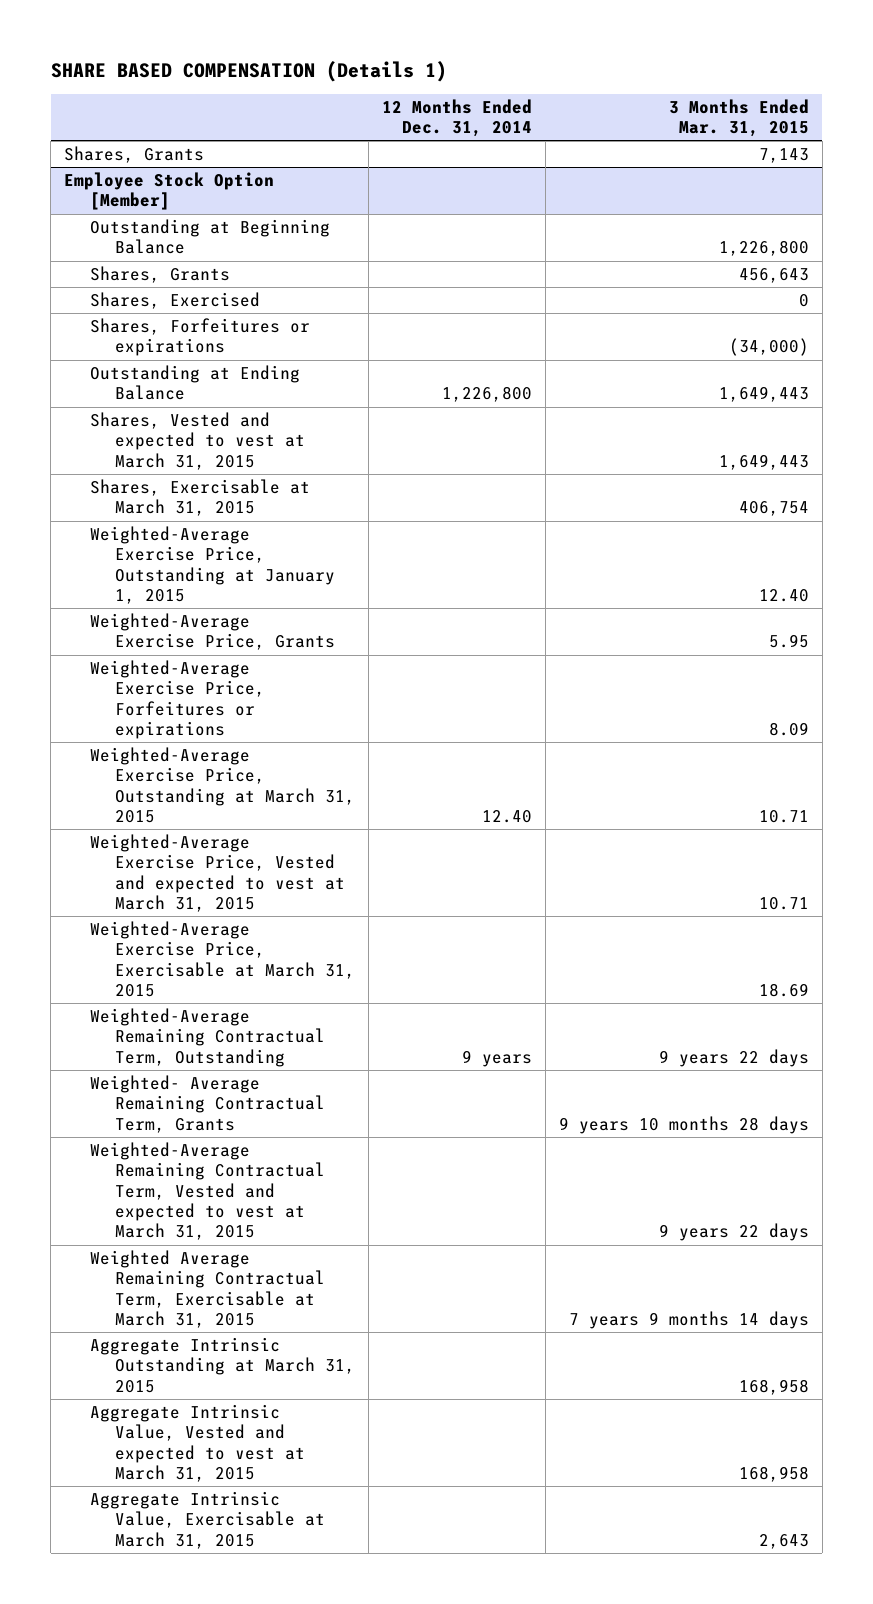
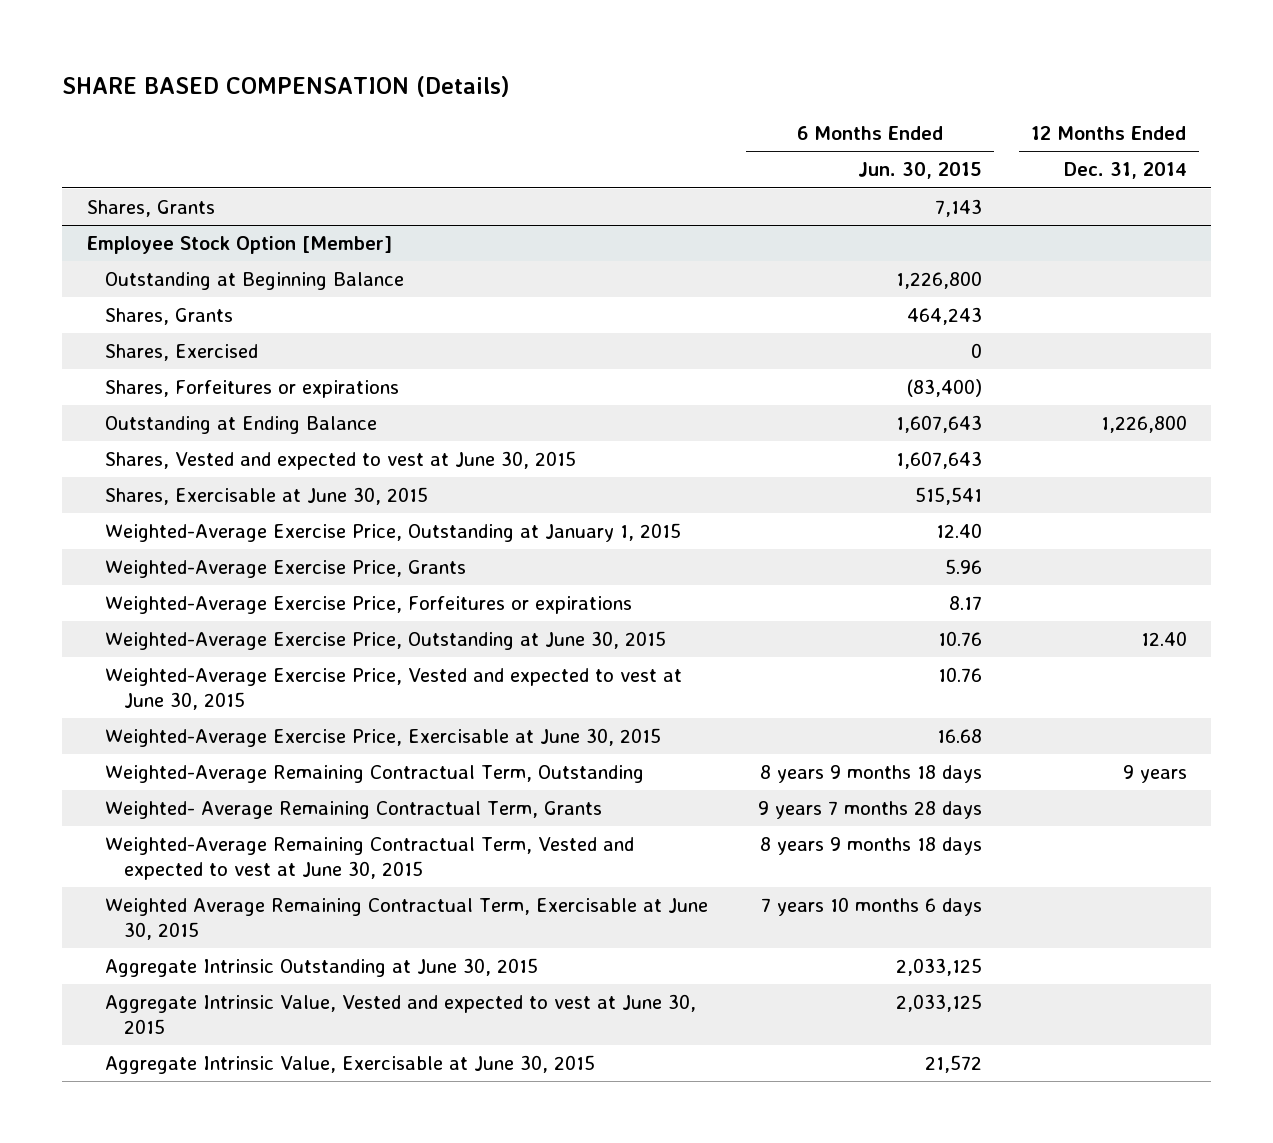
- SHARE BASED COMPENSATION (Details 1)
+ SHARE BASED COMPENSATION (Details)
- | 12 Months Ended Dec. 31, 2014 | 3 Months Ended Mar. 31, 2015
+ | 6 Months Ended Jun. 30, 2015 | 12 Months Ended Dec. 31, 2014
@ Employee Stock Option [Member]
- Shares, Vested and expected to vest at March 31, 2015 | | 1,649,443
- Shares, Exercisable at March 31, 2015 | | 406,754
+ Shares, Vested and expected to vest at June 30, 2015 | 1,607,643 |
+ Shares, Exercisable at June 30, 2015 | 515,541 |
- Weighted-Average Exercise Price, Outstanding at March 31, 2015 | 12.40 | 10.71
- Weighted-Average Exercise Price, Vested and expected to vest at March 31, 2015 | | 10.71
- Weighted-Average Exercise Price, Exercisable at March 31, 2015 | | 18.69
+ Weighted-Average Exercise Price, Outstanding at June 30, 2015 | 10.76 | 12.40
+ Weighted-Average Exercise Price, Vested and expected to vest at June 30, 2015 | 10.76 |
+ Weighted-Average Exercise Price, Exercisable at June 30, 2015 | 16.68 |
- Weighted-Average Remaining Contractual Term, Vested and expected to vest at March 31, 2015 | | 9 years 22 days
- Weighted Average Remaining Contractual Term, Exercisable at March 31, 2015 | | 7 years 9 months 14 days
- Aggregate Intrinsic Outstanding at March 31, 2015 | | 168,958
- Aggregate Intrinsic Value, Vested and expected to vest at March 31, 2015 | | 168,958
- Aggregate Intrinsic Value, Exercisable at March 31, 2015 | | 2,643
+ Weighted-Average Remaining Contractual Term, Vested and expected to vest at June 30, 2015 | 8 years 9 months 18 days |
+ Weighted Average Remaining Contractual Term, Exercisable at June 30, 2015 | 7 years 10 months 6 days |
+ Aggregate Intrinsic Outstanding at June 30, 2015 | 2,033,125 |
+ Aggregate Intrinsic Value, Vested and expected to vest at June 30, 2015 | 2,033,125 |
+ Aggregate Intrinsic Value, Exercisable at June 30, 2015 | 21,572 |

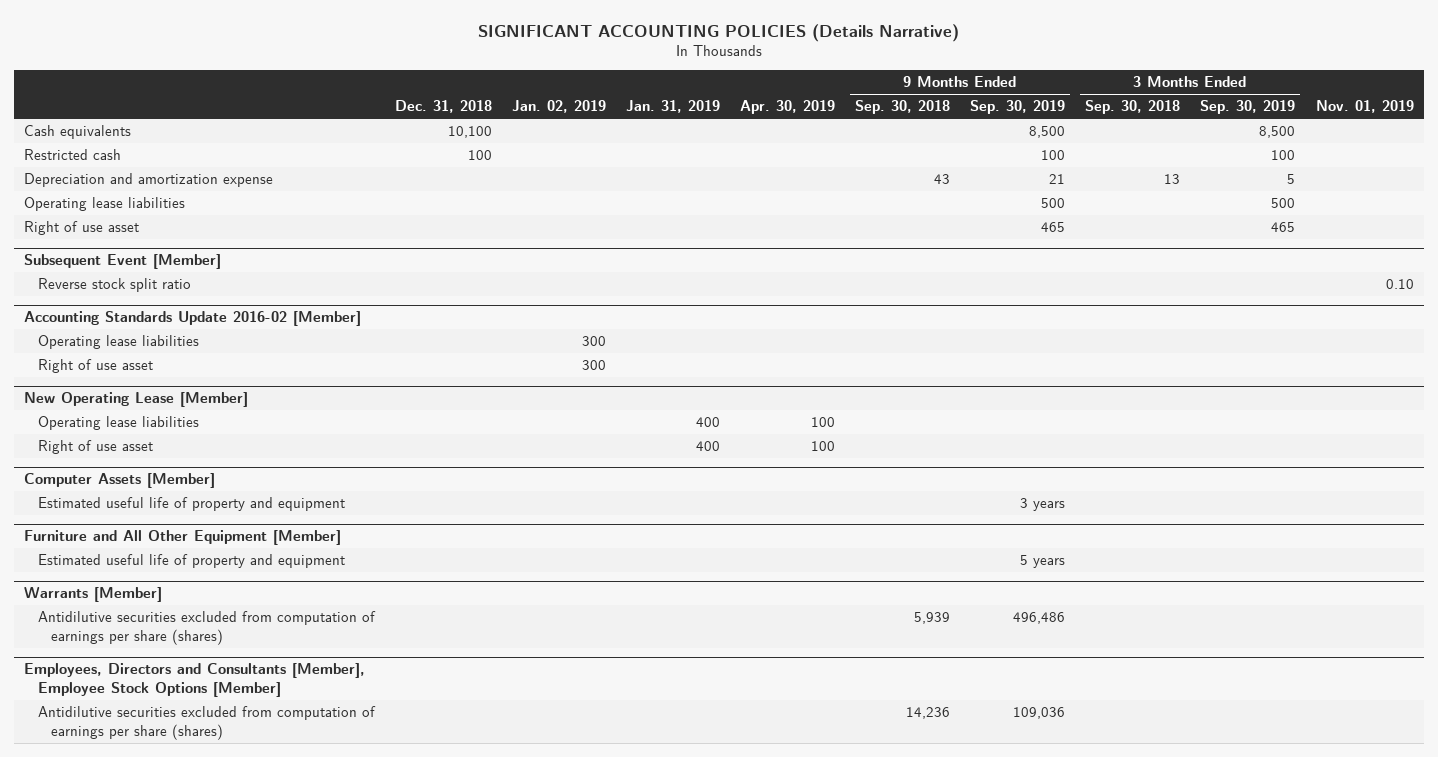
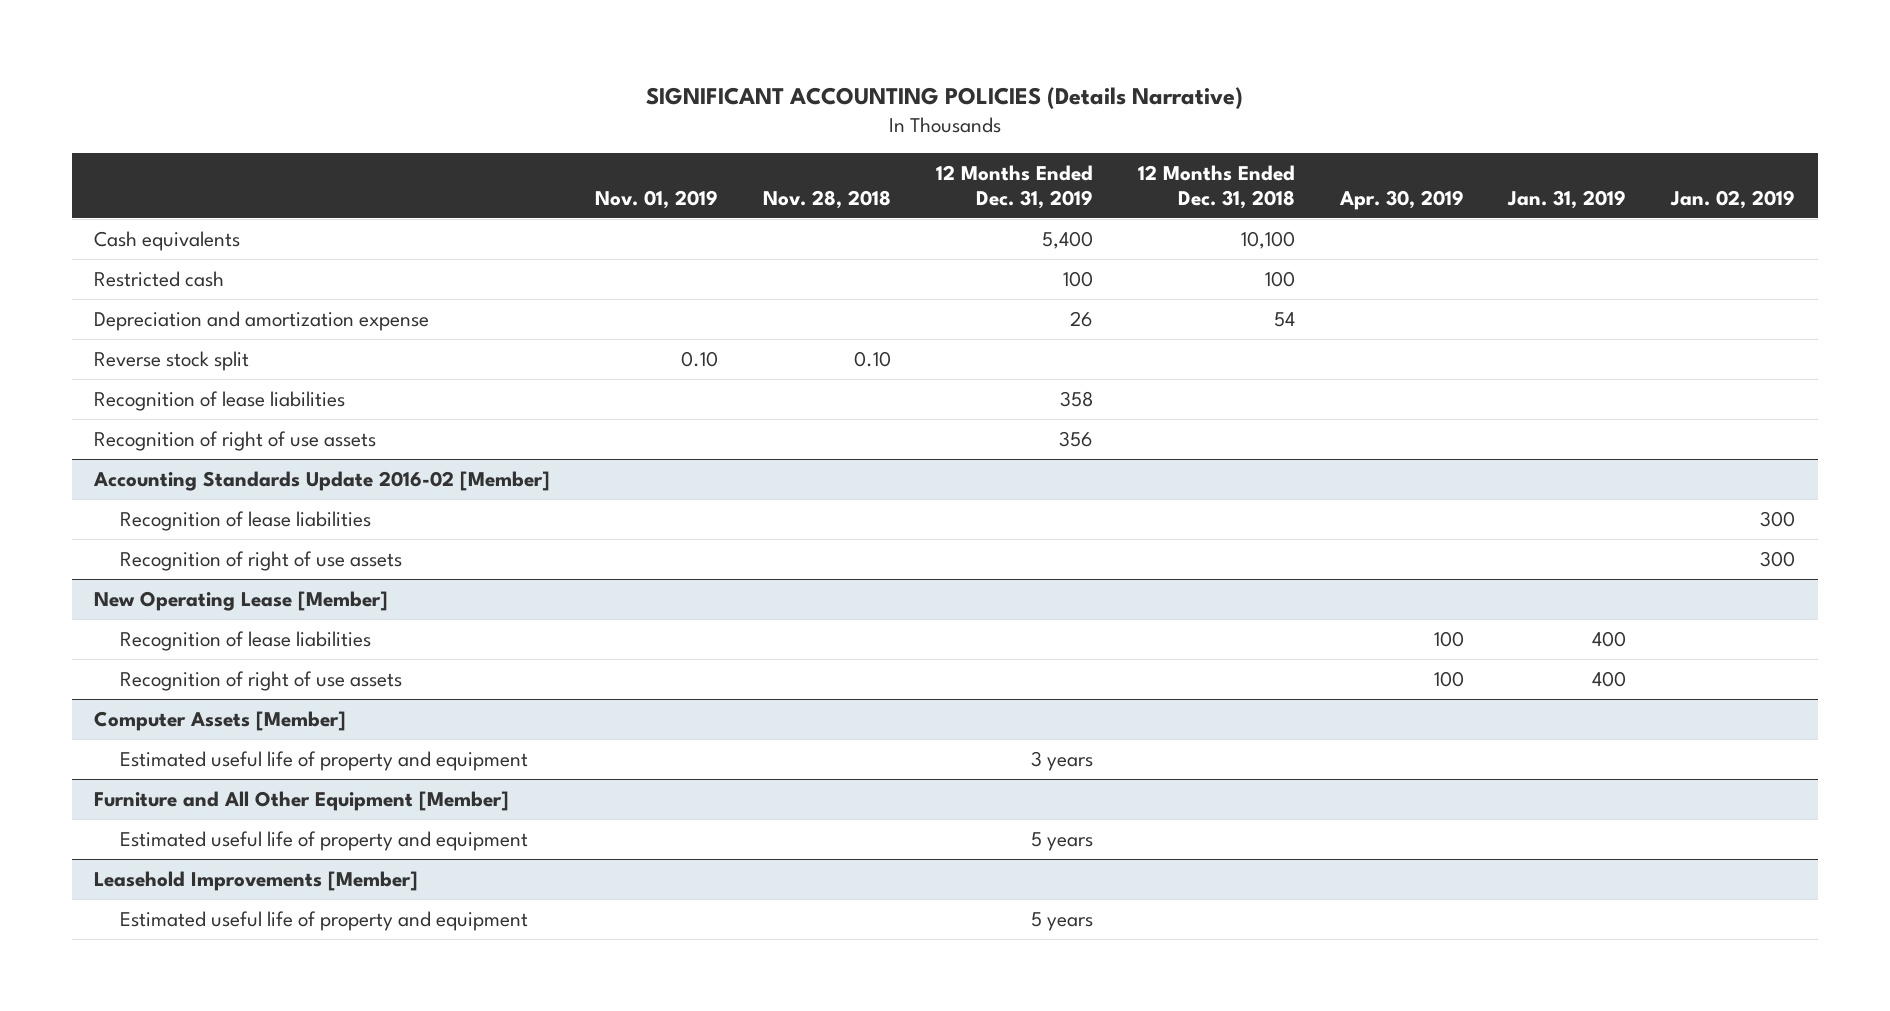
- | Dec. 31, 2018 | Jan. 02, 2019 | Jan. 31, 2019 | Apr. 30, 2019 | 9 Months Ended Sep. 30, 2018 | 9 Months Ended Sep. 30, 2019 | 3 Months Ended Sep. 30, 2018 | 3 Months Ended Sep. 30, 2019 | Nov. 01, 2019
+ | Nov. 01, 2019 | Nov. 28, 2018 | 12 Months Ended Dec. 31, 2019 | 12 Months Ended Dec. 31, 2018 | Apr. 30, 2019 | Jan. 31, 2019 | Jan. 02, 2019
- Operating lease liabilities | | | | | | 500 | | 500 |
- Right of use asset | | | | | | 465 | | 465 |
- Subsequent Event [Member]
- Reverse stock split ratio | | | | | | | | | 0.10
+ Reverse stock split | 0.10 | 0.10 | | | | |
+ Recognition of lease liabilities | | | 358 | | | |
+ Recognition of right of use assets | | | 356 | | | |
@ Accounting Standards Update 2016-02 [Member]
- Operating lease liabilities | | 300 | | | | | | |
- Right of use asset | | 300 | | | | | | |
+ Recognition of lease liabilities | | | | | | | 300
+ Recognition of right of use assets | | | | | | | 300
@ New Operating Lease [Member]
- Operating lease liabilities | | | 400 | 100 | | | | |
- Right of use asset | | | 400 | 100 | | | | |
+ Recognition of lease liabilities | | | | | 100 | 400 |
+ Recognition of right of use assets | | | | | 100 | 400 |
- Warrants [Member]
- Antidilutive securities excluded from computation of earnings per share (shares) | | | | | 5,939 | 496,486 | | |
- Employees, Directors and Consultants [Member], Employee Stock Options [Member]
- Antidilutive securities excluded from computation of earnings per share (shares) | | | | | 14,236 | 109,036 | | |
+ Leasehold Improvements [Member]
+ Estimated useful life of property and equipment | | | 5 years | | | |

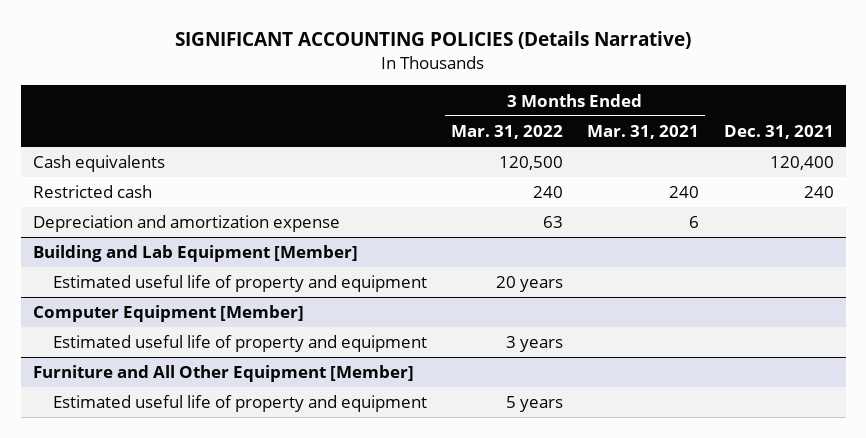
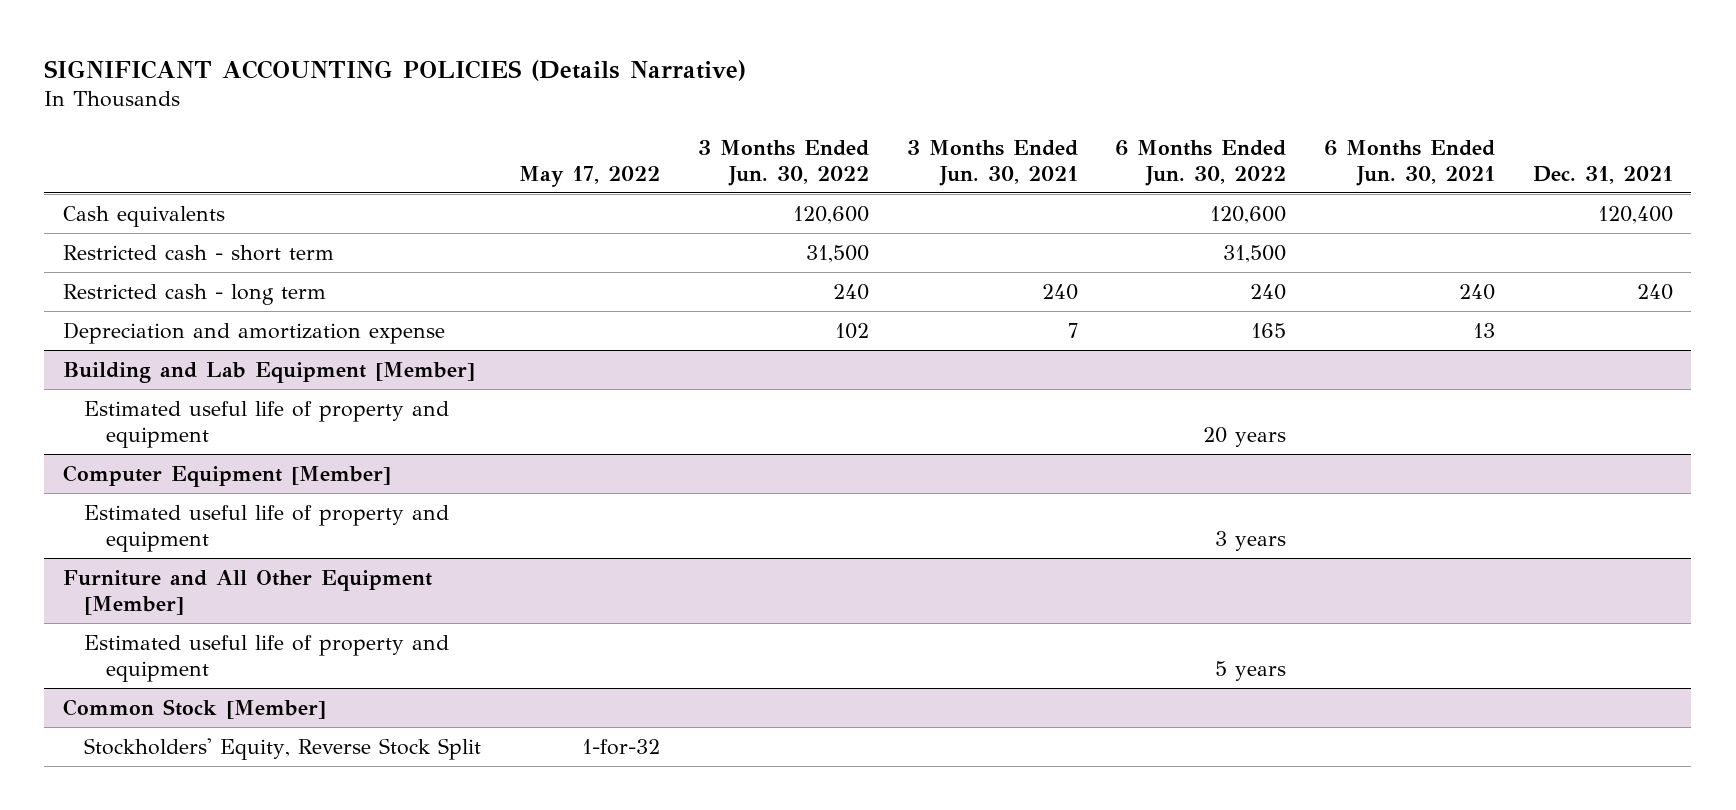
- | 3 Months Ended Mar. 31, 2022 | 3 Months Ended Mar. 31, 2021 | Dec. 31, 2021
+ | May 17, 2022 | 3 Months Ended Jun. 30, 2022 | 3 Months Ended Jun. 30, 2021 | 6 Months Ended Jun. 30, 2022 | 6 Months Ended Jun. 30, 2021 | Dec. 31, 2021
- Restricted cash | 240 | 240 | 240
+ Restricted cash - short term | | 31,500 | | 31,500 | |
+ Restricted cash - long term | | 240 | 240 | 240 | 240 | 240
+ Common Stock [Member]
+ Stockholders' Equity, Reverse Stock Split | 1-for-32 | | | | |

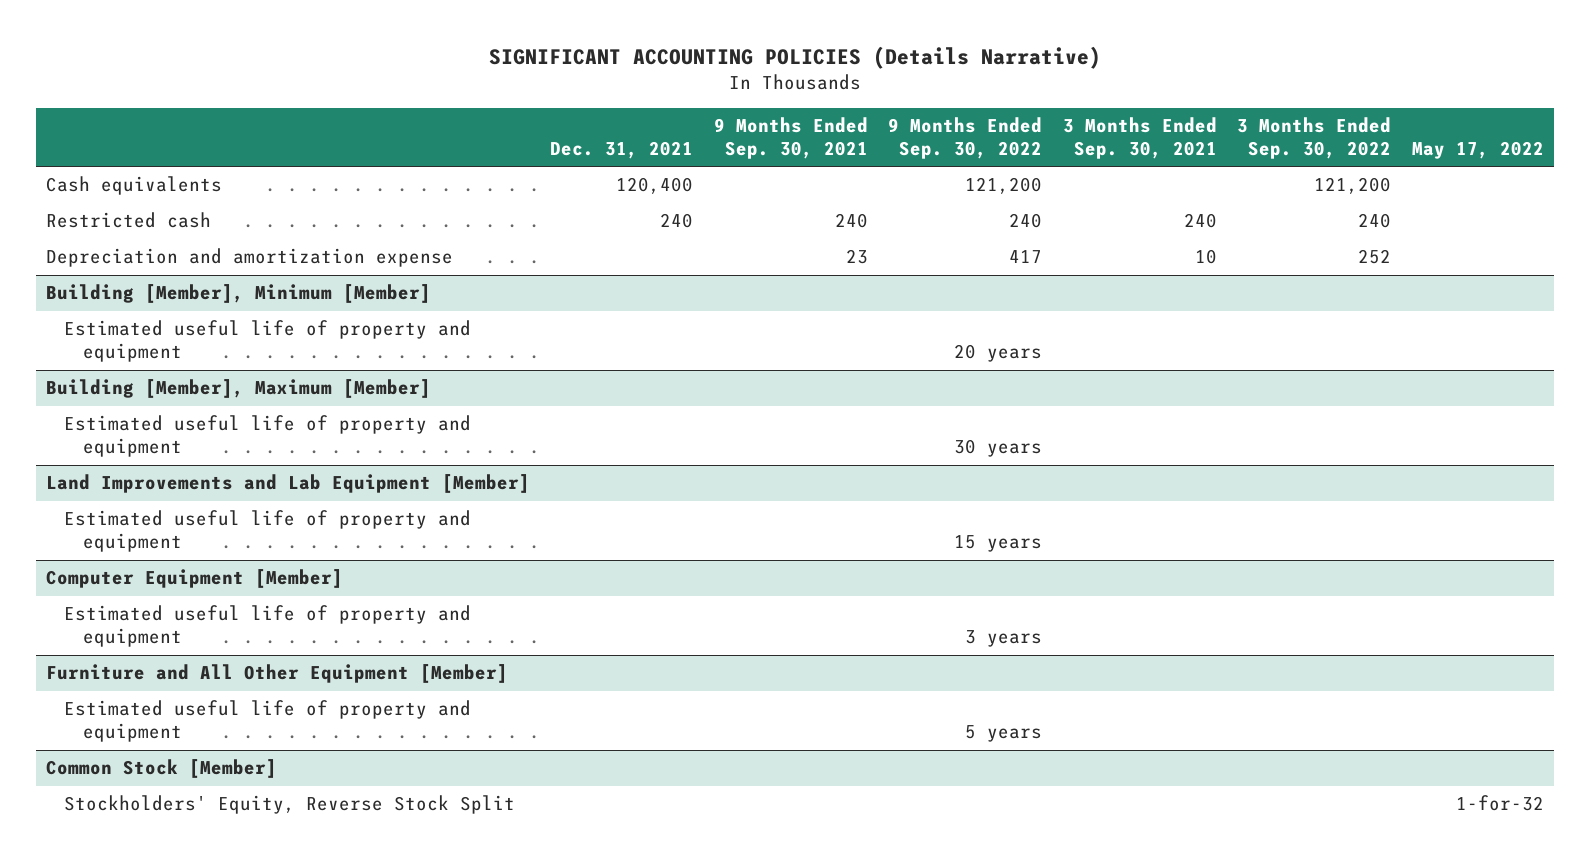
- | May 17, 2022 | 3 Months Ended Jun. 30, 2022 | 3 Months Ended Jun. 30, 2021 | 6 Months Ended Jun. 30, 2022 | 6 Months Ended Jun. 30, 2021 | Dec. 31, 2021
+ | Dec. 31, 2021 | 9 Months Ended Sep. 30, 2021 | 9 Months Ended Sep. 30, 2022 | 3 Months Ended Sep. 30, 2021 | 3 Months Ended Sep. 30, 2022 | May 17, 2022
- Restricted cash - short term | | 31,500 | | 31,500 | |
- Restricted cash - long term | | 240 | 240 | 240 | 240 | 240
+ Restricted cash | 240 | 240 | 240 | 240 | 240 |
- Building and Lab Equipment [Member]
- Estimated useful life of property and equipment | | | | 20 years | |
+ Building [Member], Minimum [Member]
+ Estimated useful life of property and equipment | | | 20 years | | |
+ Building [Member], Maximum [Member]
+ Estimated useful life of property and equipment | | | 30 years | | |
+ Land Improvements and Lab Equipment [Member]
+ Estimated useful life of property and equipment | | | 15 years | | |

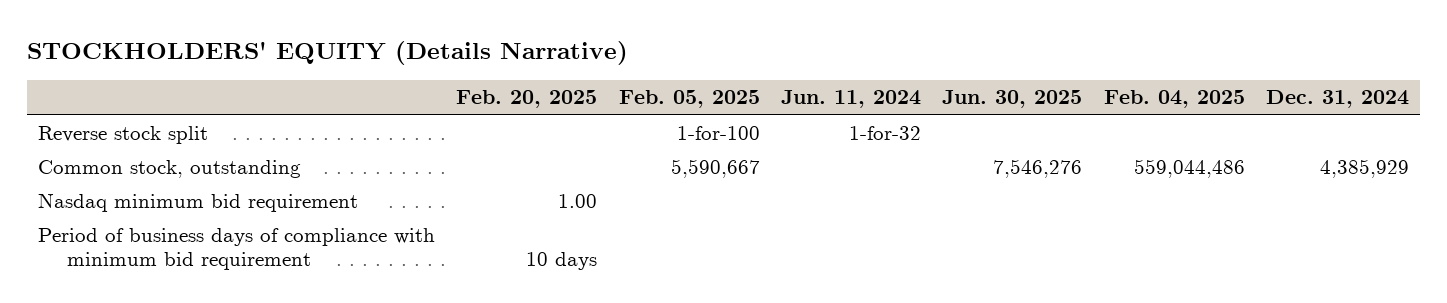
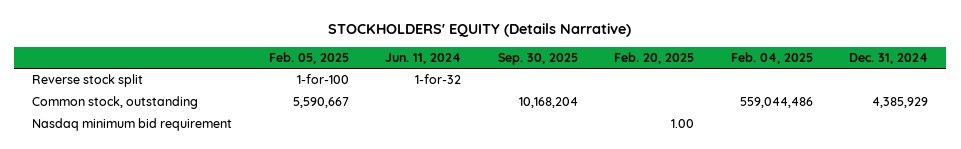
- | Feb. 20, 2025 | Feb. 05, 2025 | Jun. 11, 2024 | Jun. 30, 2025 | Feb. 04, 2025 | Dec. 31, 2024
+ | Feb. 05, 2025 | Jun. 11, 2024 | Sep. 30, 2025 | Feb. 20, 2025 | Feb. 04, 2025 | Dec. 31, 2024
- Period of business days of compliance with minimum bid requirement | 10 days | | | | |

